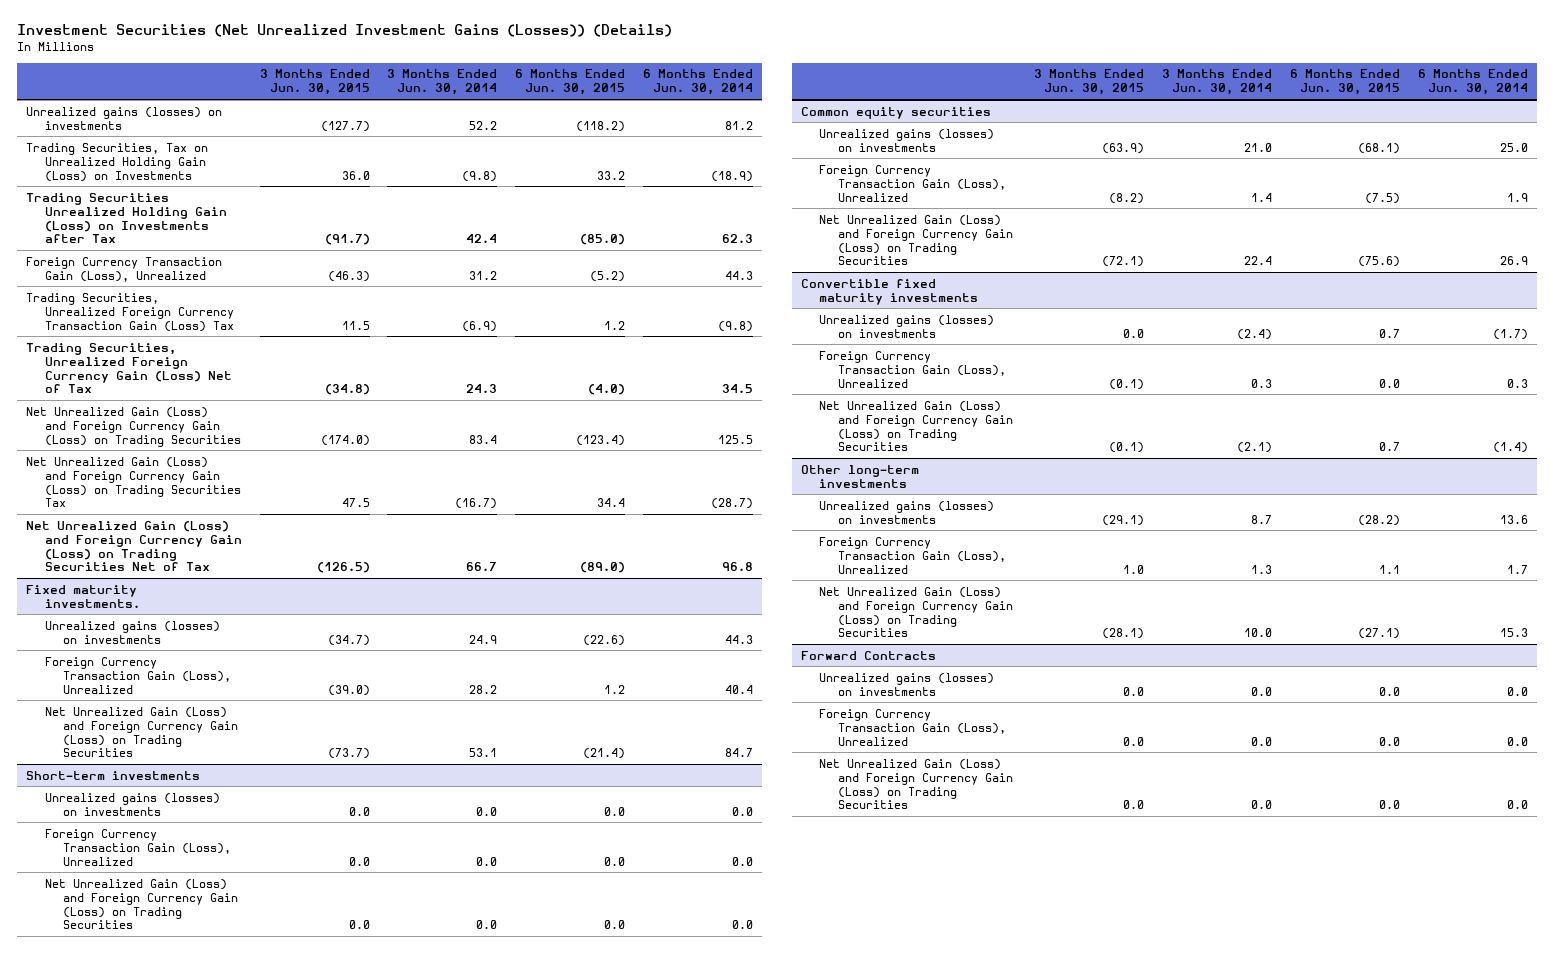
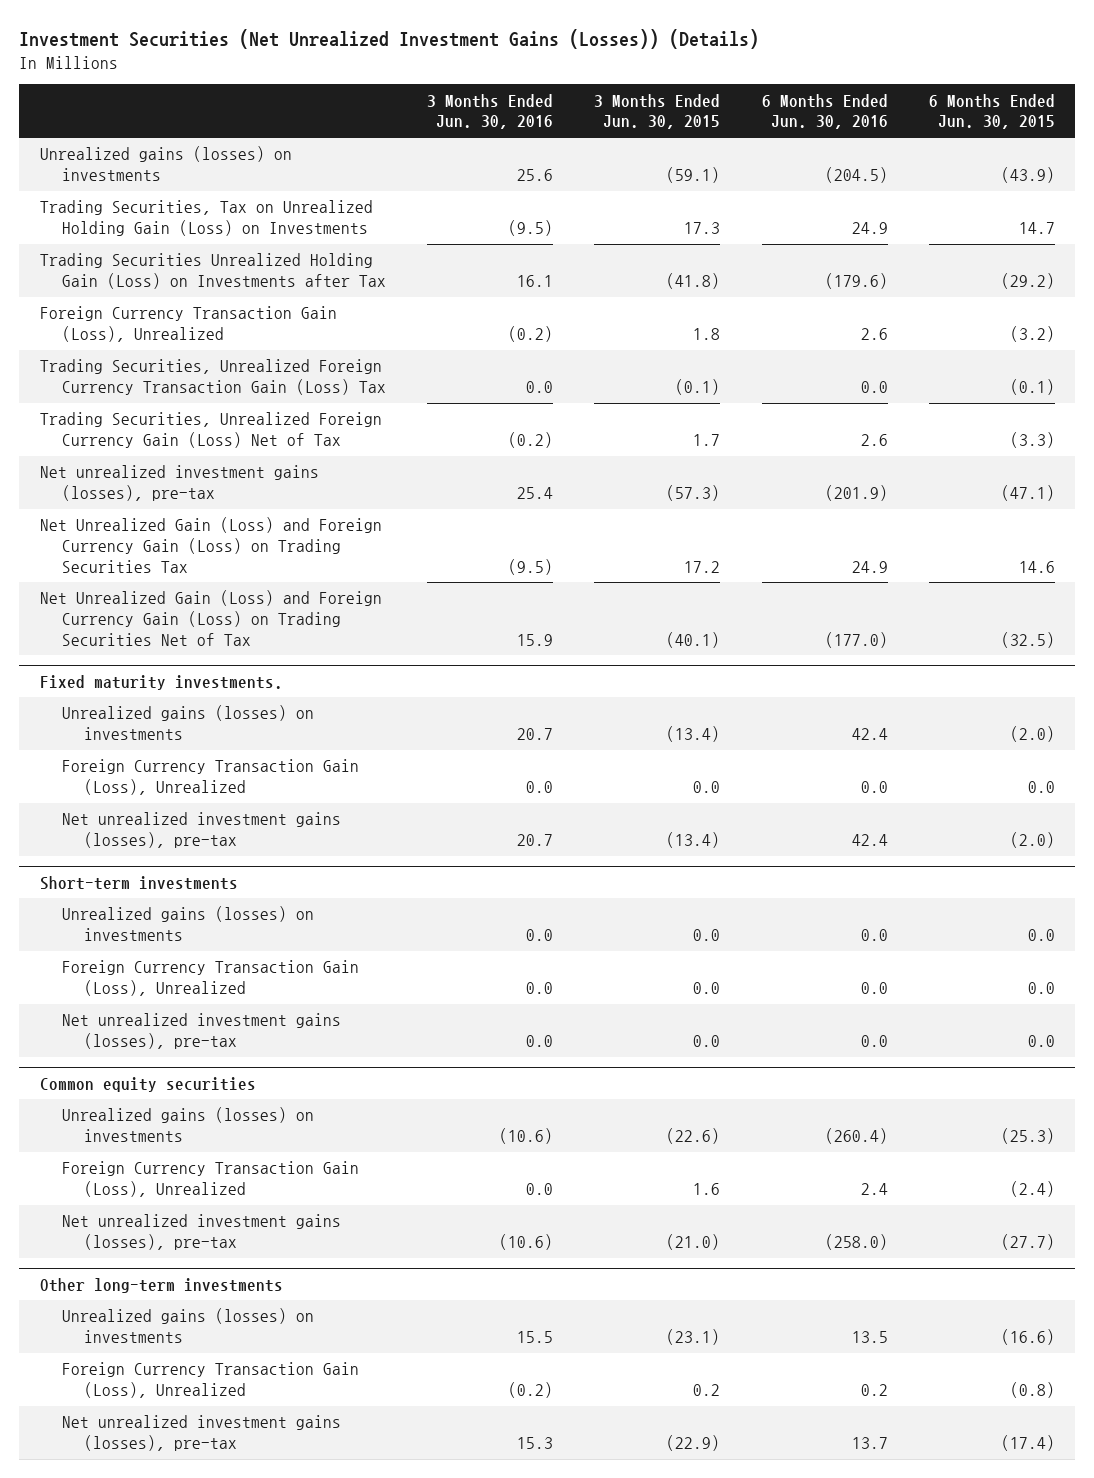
- | 3 Months Ended Jun. 30, 2015 | 3 Months Ended Jun. 30, 2014 | 6 Months Ended Jun. 30, 2015 | 6 Months Ended Jun. 30, 2014
+ | 3 Months Ended Jun. 30, 2016 | 3 Months Ended Jun. 30, 2015 | 6 Months Ended Jun. 30, 2016 | 6 Months Ended Jun. 30, 2015
- Unrealized gains (losses) on investments | (127.7) | 52.2 | (118.2) | 81.2
- Trading Securities, Tax on Unrealized Holding Gain (Loss) on Investments | 36.0 | (9.8) | 33.2 | (18.9)
- Trading Securities Unrealized Holding Gain (Loss) on Investments after Tax | (91.7) | 42.4 | (85.0) | 62.3
- Foreign Currency Transaction Gain (Loss), Unrealized | (46.3) | 31.2 | (5.2) | 44.3
- Trading Securities, Unrealized Foreign Currency Transaction Gain (Loss) Tax | 11.5 | (6.9) | 1.2 | (9.8)
- Trading Securities, Unrealized Foreign Currency Gain (Loss) Net of Tax | (34.8) | 24.3 | (4.0) | 34.5
- Net Unrealized Gain (Loss) and Foreign Currency Gain (Loss) on Trading Securities | (174.0) | 83.4 | (123.4) | 125.5
- Net Unrealized Gain (Loss) and Foreign Currency Gain (Loss) on Trading Securities Tax | 47.5 | (16.7) | 34.4 | (28.7)
- Net Unrealized Gain (Loss) and Foreign Currency Gain (Loss) on Trading Securities Net of Tax | (126.5) | 66.7 | (89.0) | 96.8
+ Unrealized gains (losses) on investments | 25.6 | (59.1) | (204.5) | (43.9)
+ Trading Securities, Tax on Unrealized Holding Gain (Loss) on Investments | (9.5) | 17.3 | 24.9 | 14.7
+ Trading Securities Unrealized Holding Gain (Loss) on Investments after Tax | 16.1 | (41.8) | (179.6) | (29.2)
+ Foreign Currency Transaction Gain (Loss), Unrealized | (0.2) | 1.8 | 2.6 | (3.2)
+ Trading Securities, Unrealized Foreign Currency Transaction Gain (Loss) Tax | 0.0 | (0.1) | 0.0 | (0.1)
+ Trading Securities, Unrealized Foreign Currency Gain (Loss) Net of Tax | (0.2) | 1.7 | 2.6 | (3.3)
+ Net unrealized investment gains (losses), pre-tax | 25.4 | (57.3) | (201.9) | (47.1)
+ Net Unrealized Gain (Loss) and Foreign Currency Gain (Loss) on Trading Securities Tax | (9.5) | 17.2 | 24.9 | 14.6
+ Net Unrealized Gain (Loss) and Foreign Currency Gain (Loss) on Trading Securities Net of Tax | 15.9 | (40.1) | (177.0) | (32.5)
@ Fixed maturity investments.
- Unrealized gains (losses) on investments | (34.7) | 24.9 | (22.6) | 44.3
- Foreign Currency Transaction Gain (Loss), Unrealized | (39.0) | 28.2 | 1.2 | 40.4
- Net Unrealized Gain (Loss) and Foreign Currency Gain (Loss) on Trading Securities | (73.7) | 53.1 | (21.4) | 84.7
+ Unrealized gains (losses) on investments | 20.7 | (13.4) | 42.4 | (2.0)
+ Foreign Currency Transaction Gain (Loss), Unrealized | 0.0 | 0.0 | 0.0 | 0.0
+ Net unrealized investment gains (losses), pre-tax | 20.7 | (13.4) | 42.4 | (2.0)
@ Short-term investments
- Net Unrealized Gain (Loss) and Foreign Currency Gain (Loss) on Trading Securities | 0.0 | 0.0 | 0.0 | 0.0
+ Net unrealized investment gains (losses), pre-tax | 0.0 | 0.0 | 0.0 | 0.0
@ Common equity securities
- Unrealized gains (losses) on investments | (63.9) | 21.0 | (68.1) | 25.0
- Foreign Currency Transaction Gain (Loss), Unrealized | (8.2) | 1.4 | (7.5) | 1.9
- Net Unrealized Gain (Loss) and Foreign Currency Gain (Loss) on Trading Securities | (72.1) | 22.4 | (75.6) | 26.9
- Convertible fixed maturity investments
- Unrealized gains (losses) on investments | 0.0 | (2.4) | 0.7 | (1.7)
- Foreign Currency Transaction Gain (Loss), Unrealized | (0.1) | 0.3 | 0.0 | 0.3
- Net Unrealized Gain (Loss) and Foreign Currency Gain (Loss) on Trading Securities | (0.1) | (2.1) | 0.7 | (1.4)
@ Common equity securities
+ Unrealized gains (losses) on investments | (10.6) | (22.6) | (260.4) | (25.3)
+ Foreign Currency Transaction Gain (Loss), Unrealized | 0.0 | 1.6 | 2.4 | (2.4)
+ Net unrealized investment gains (losses), pre-tax | (10.6) | (21.0) | (258.0) | (27.7)
@ Other long-term investments
- Unrealized gains (losses) on investments | (29.1) | 8.7 | (28.2) | 13.6
- Foreign Currency Transaction Gain (Loss), Unrealized | 1.0 | 1.3 | 1.1 | 1.7
- Net Unrealized Gain (Loss) and Foreign Currency Gain (Loss) on Trading Securities | (28.1) | 10.0 | (27.1) | 15.3
- Forward Contracts
- Unrealized gains (losses) on investments | 0.0 | 0.0 | 0.0 | 0.0
- Foreign Currency Transaction Gain (Loss), Unrealized | 0.0 | 0.0 | 0.0 | 0.0
- Net Unrealized Gain (Loss) and Foreign Currency Gain (Loss) on Trading Securities | 0.0 | 0.0 | 0.0 | 0.0
@ Other long-term investments
+ Unrealized gains (losses) on investments | 15.5 | (23.1) | 13.5 | (16.6)
+ Foreign Currency Transaction Gain (Loss), Unrealized | (0.2) | 0.2 | 0.2 | (0.8)
+ Net unrealized investment gains (losses), pre-tax | 15.3 | (22.9) | 13.7 | (17.4)

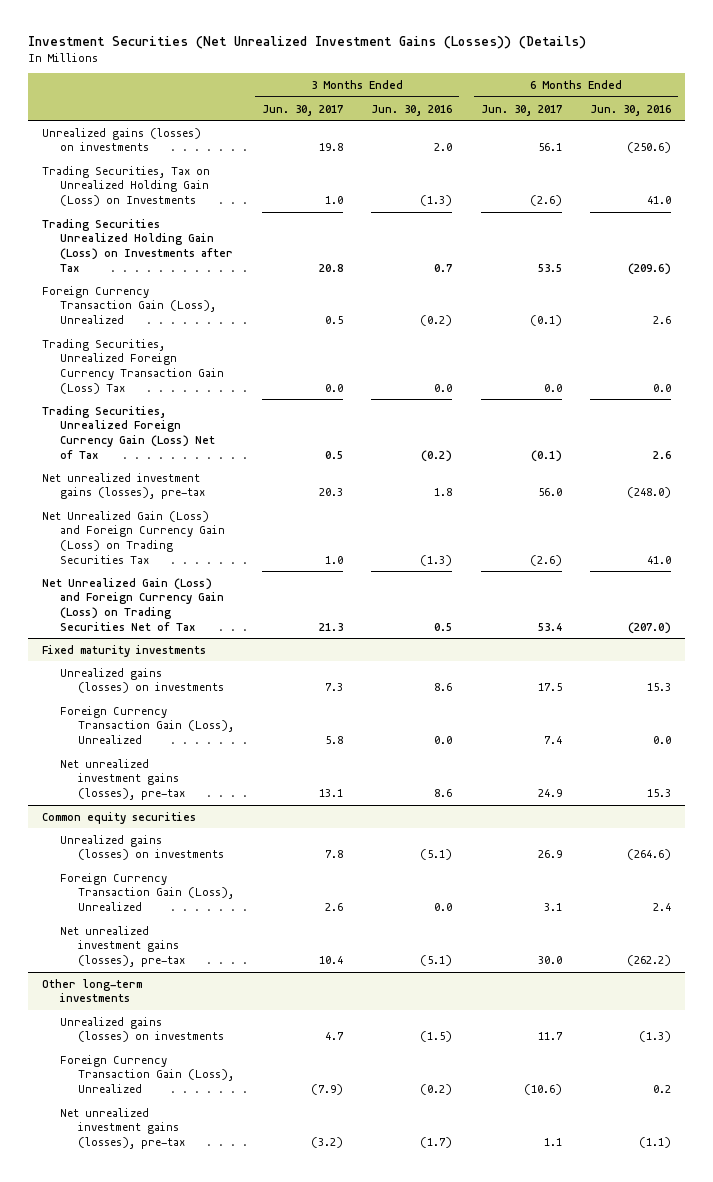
- | 3 Months Ended Jun. 30, 2016 | 3 Months Ended Jun. 30, 2015 | 6 Months Ended Jun. 30, 2016 | 6 Months Ended Jun. 30, 2015
+ | 3 Months Ended Jun. 30, 2017 | 3 Months Ended Jun. 30, 2016 | 6 Months Ended Jun. 30, 2017 | 6 Months Ended Jun. 30, 2016
- Unrealized gains (losses) on investments | 25.6 | (59.1) | (204.5) | (43.9)
- Trading Securities, Tax on Unrealized Holding Gain (Loss) on Investments | (9.5) | 17.3 | 24.9 | 14.7
- Trading Securities Unrealized Holding Gain (Loss) on Investments after Tax | 16.1 | (41.8) | (179.6) | (29.2)
+ Unrealized gains (losses) on investments | 19.8 | 2.0 | 56.1 | (250.6)
+ Trading Securities, Tax on Unrealized Holding Gain (Loss) on Investments | 1.0 | (1.3) | (2.6) | 41.0
+ Trading Securities Unrealized Holding Gain (Loss) on Investments after Tax | 20.8 | 0.7 | 53.5 | (209.6)
- Net unrealized investment gains (losses), pre-tax | 25.4 | (57.3) | (201.9) | (47.1)
- Net Unrealized Gain (Loss) and Foreign Currency Gain (Loss) on Trading Securities Tax | (9.5) | 17.2 | 24.9 | 14.6
- Net Unrealized Gain (Loss) and Foreign Currency Gain (Loss) on Trading Securities Net of Tax | 15.9 | (40.1) | (177.0) | (32.5)
- Fixed maturity investments.
- Unrealized gains (losses) on investments | 20.7 | (13.4) | 42.4 | (2.0)
- Foreign Currency Transaction Gain (Loss), Unrealized | 0.0 | 0.0 | 0.0 | 0.0
- Net unrealized investment gains (losses), pre-tax | 20.7 | (13.4) | 42.4 | (2.0)
- Short-term investments
- Unrealized gains (losses) on investments | 0.0 | 0.0 | 0.0 | 0.0
+ Net unrealized investment gains (losses), pre-tax | 20.3 | 1.8 | 56.0 | (248.0)
+ Net Unrealized Gain (Loss) and Foreign Currency Gain (Loss) on Trading Securities Tax | 1.0 | (1.3) | (2.6) | 41.0
+ Net Unrealized Gain (Loss) and Foreign Currency Gain (Loss) on Trading Securities Net of Tax | 21.3 | 0.5 | 53.4 | (207.0)
+ Fixed maturity investments
+ Unrealized gains (losses) on investments | 7.3 | 8.6 | 17.5 | 15.3
- Net unrealized investment gains (losses), pre-tax | 0.0 | 0.0 | 0.0 | 0.0
+ Net unrealized investment gains (losses), pre-tax | 13.1 | 8.6 | 24.9 | 15.3
@ Common equity securities
- Unrealized gains (losses) on investments | (10.6) | (22.6) | (260.4) | (25.3)
+ Unrealized gains (losses) on investments | 7.8 | (5.1) | 26.9 | (264.6)
- Net unrealized investment gains (losses), pre-tax | (10.6) | (21.0) | (258.0) | (27.7)
+ Net unrealized investment gains (losses), pre-tax | 10.4 | (5.1) | 30.0 | (262.2)
@ Other long-term investments
- Unrealized gains (losses) on investments | 15.5 | (23.1) | 13.5 | (16.6)
+ Unrealized gains (losses) on investments | 4.7 | (1.5) | 11.7 | (1.3)
- Net unrealized investment gains (losses), pre-tax | 15.3 | (22.9) | 13.7 | (17.4)
+ Net unrealized investment gains (losses), pre-tax | (3.2) | (1.7) | 1.1 | (1.1)

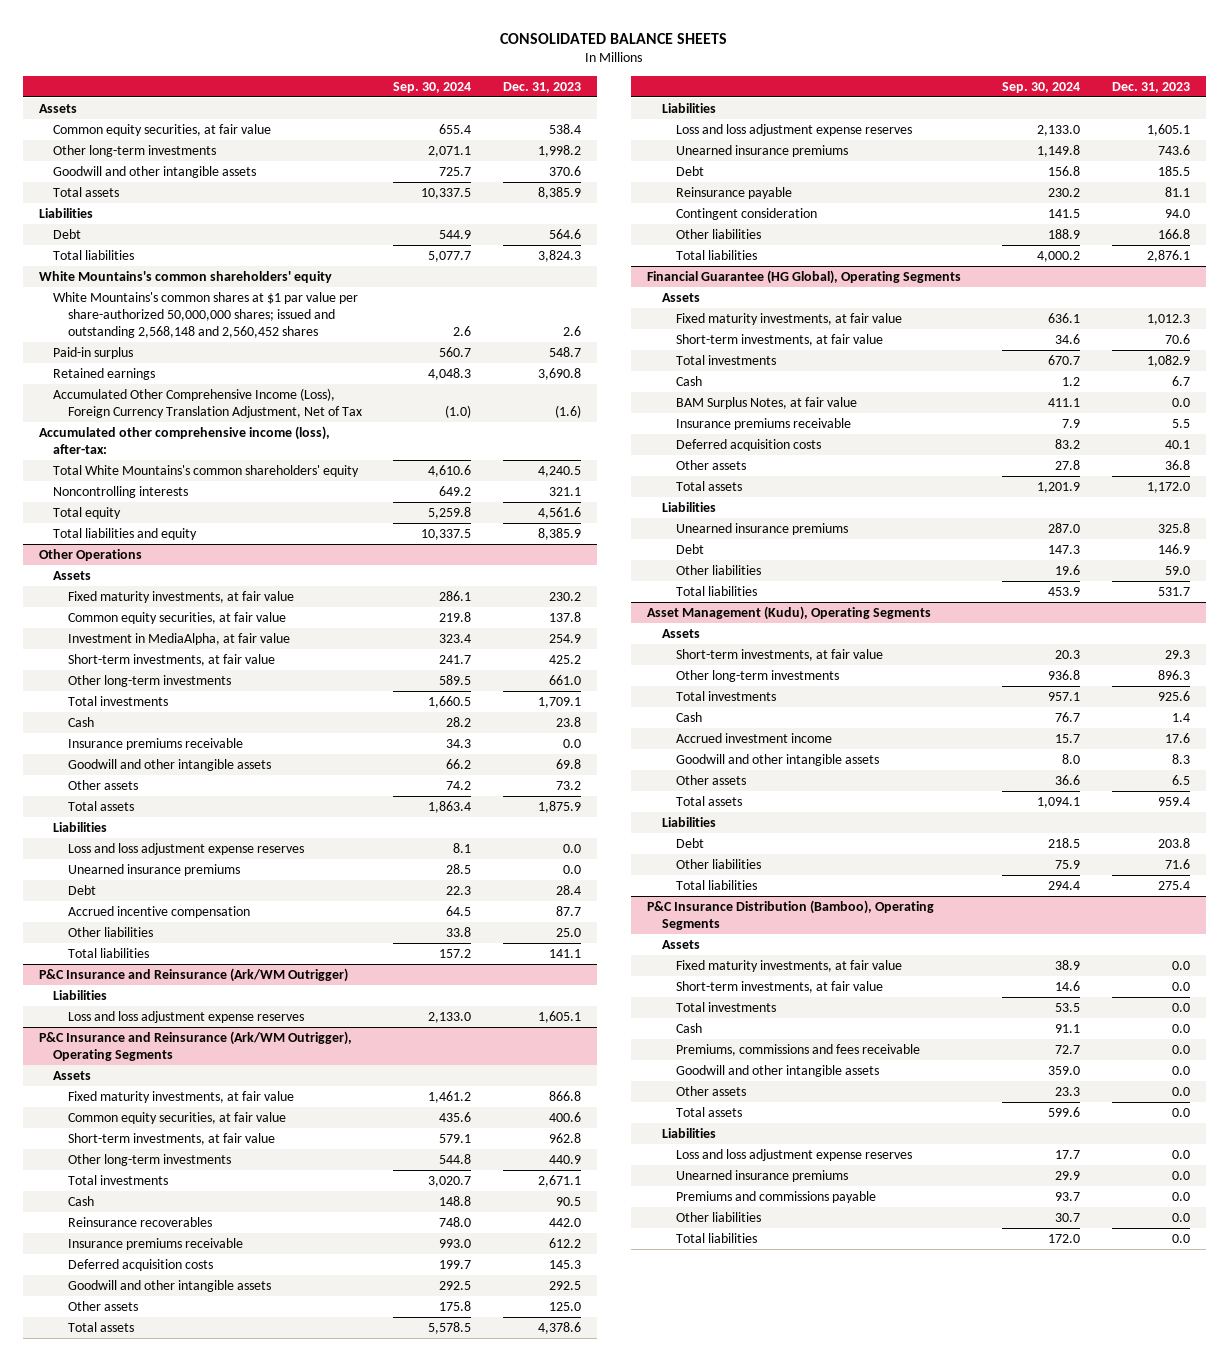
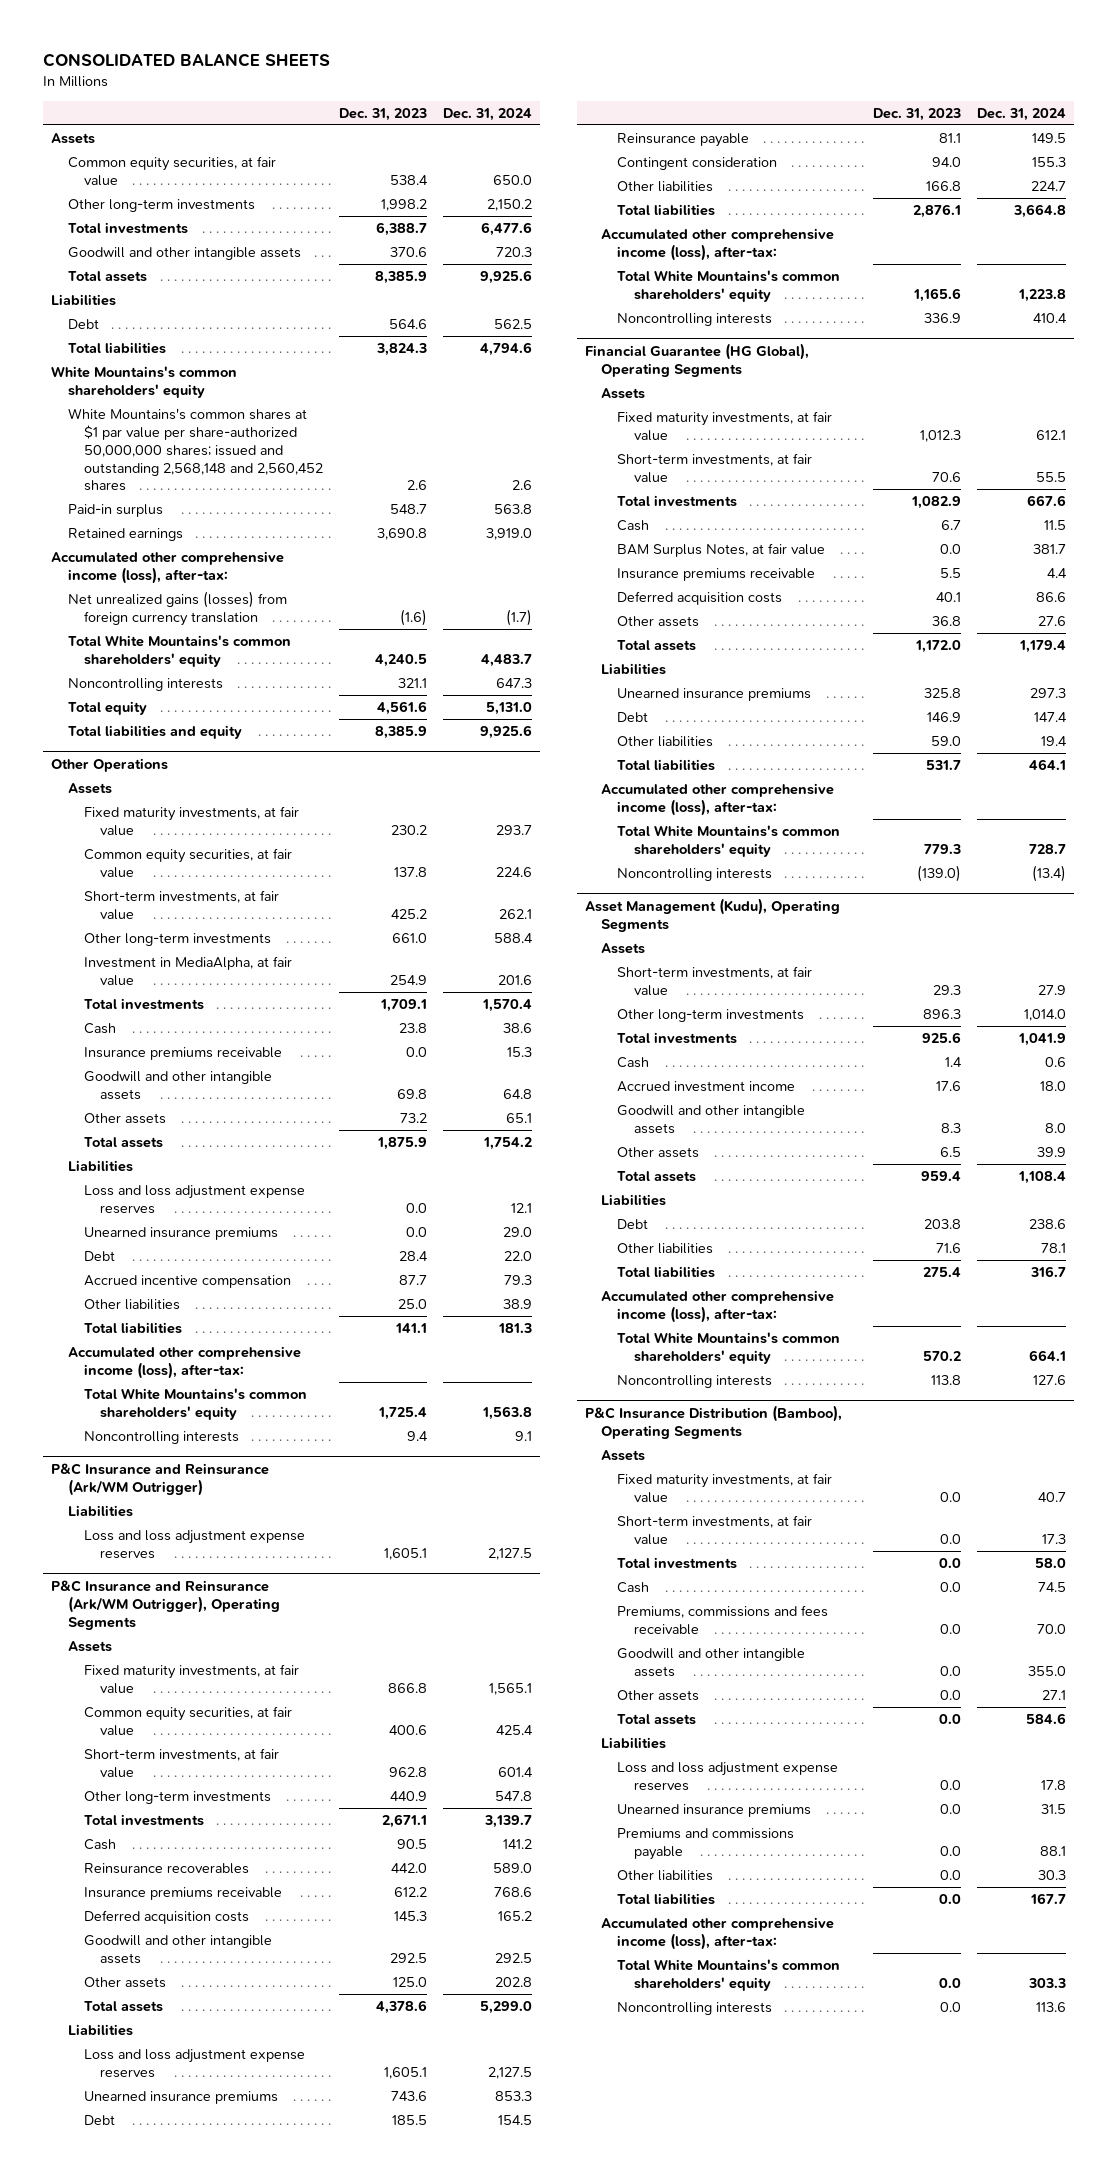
- | Sep. 30, 2024 | Dec. 31, 2023
+ | Dec. 31, 2023 | Dec. 31, 2024
+ Total investments | 6,388.7 | 6,477.6
- Accumulated Other Comprehensive Income (Loss), Foreign Currency Translation Adjustment, Net of Tax | (1.0) | (1.6)
+ Net unrealized gains (losses) from foreign currency translation | (1.6) | (1.7)
@ Other Operations
moved down: Investment in MediaAlpha, at fair value | 254.9 | 201.6
+ Accumulated other comprehensive income (loss), after-tax:
+ Total White Mountains's common shareholders' equity | 1,725.4 | 1,563.8
+ Noncontrolling interests | 9.4 | 9.1
@ P&C Insurance and Reinsurance (Ark/WM Outrigger), Operating Segments
+ Accumulated other comprehensive income (loss), after-tax:
+ Total White Mountains's common shareholders' equity | 1,165.6 | 1,223.8
+ Noncontrolling interests | 336.9 | 410.4
@ Financial Guarantee (HG Global), Operating Segments
+ Accumulated other comprehensive income (loss), after-tax:
+ Total White Mountains's common shareholders' equity | 779.3 | 728.7
+ Noncontrolling interests | (139.0) | (13.4)
@ Asset Management (Kudu), Operating Segments
+ Accumulated other comprehensive income (loss), after-tax:
+ Total White Mountains's common shareholders' equity | 570.2 | 664.1
+ Noncontrolling interests | 113.8 | 127.6
@ P&C Insurance Distribution (Bamboo), Operating Segments
+ Accumulated other comprehensive income (loss), after-tax:
+ Total White Mountains's common shareholders' equity | 0.0 | 303.3
+ Noncontrolling interests | 0.0 | 113.6

